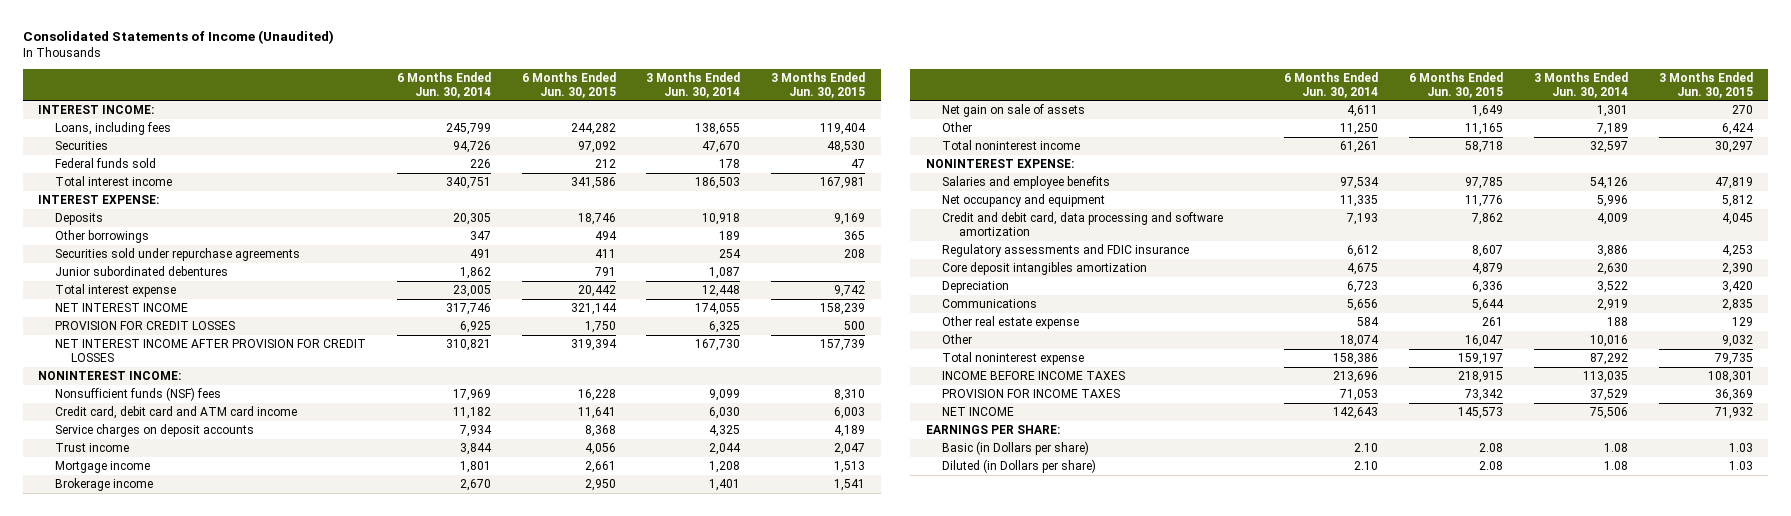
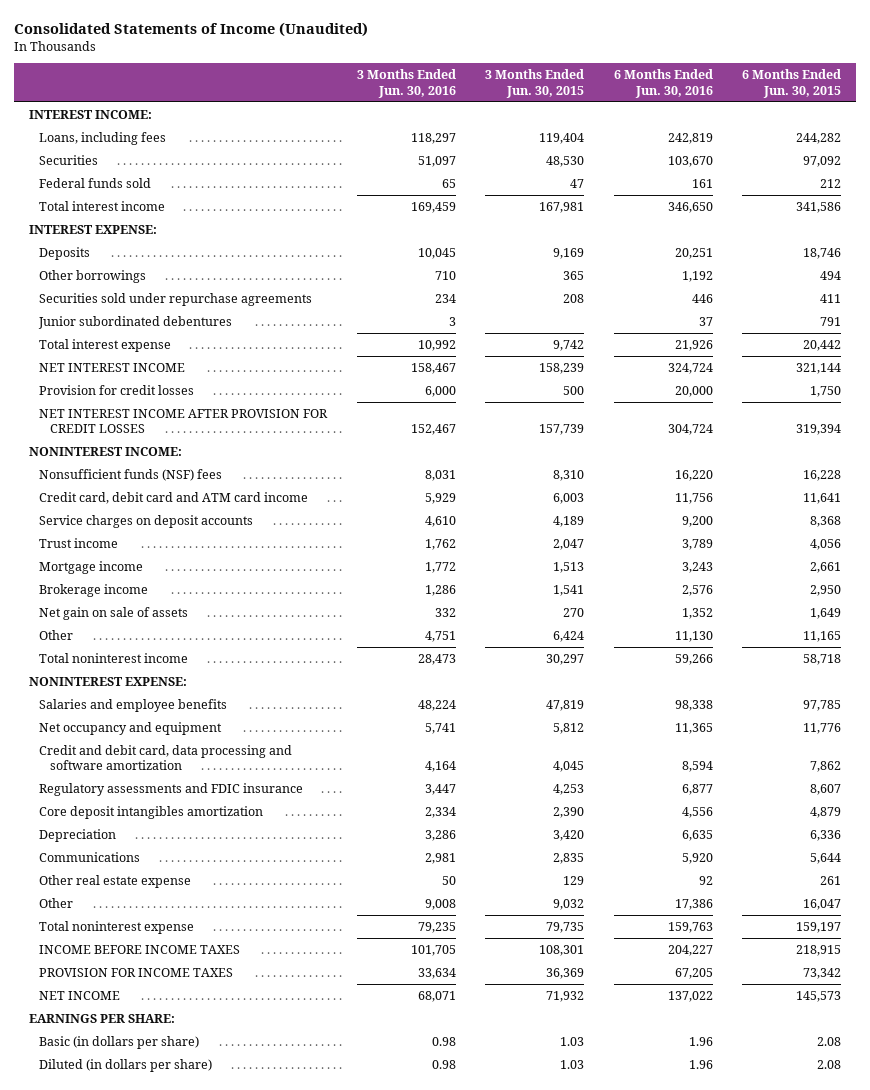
- | 6 Months Ended Jun. 30, 2014 | 6 Months Ended Jun. 30, 2015 | 3 Months Ended Jun. 30, 2014 | 3 Months Ended Jun. 30, 2015
+ | 3 Months Ended Jun. 30, 2016 | 3 Months Ended Jun. 30, 2015 | 6 Months Ended Jun. 30, 2016 | 6 Months Ended Jun. 30, 2015
- PROVISION FOR CREDIT LOSSES | 6,925 | 1,750 | 6,325 | 500
+ Provision for credit losses | 6,000 | 500 | 20,000 | 1,750
- Basic (in Dollars per share) | 2.10 | 2.08 | 1.08 | 1.03
- Diluted (in Dollars per share) | 2.10 | 2.08 | 1.08 | 1.03
+ Basic (in dollars per share) | 0.98 | 1.03 | 1.96 | 2.08
+ Diluted (in dollars per share) | 0.98 | 1.03 | 1.96 | 2.08

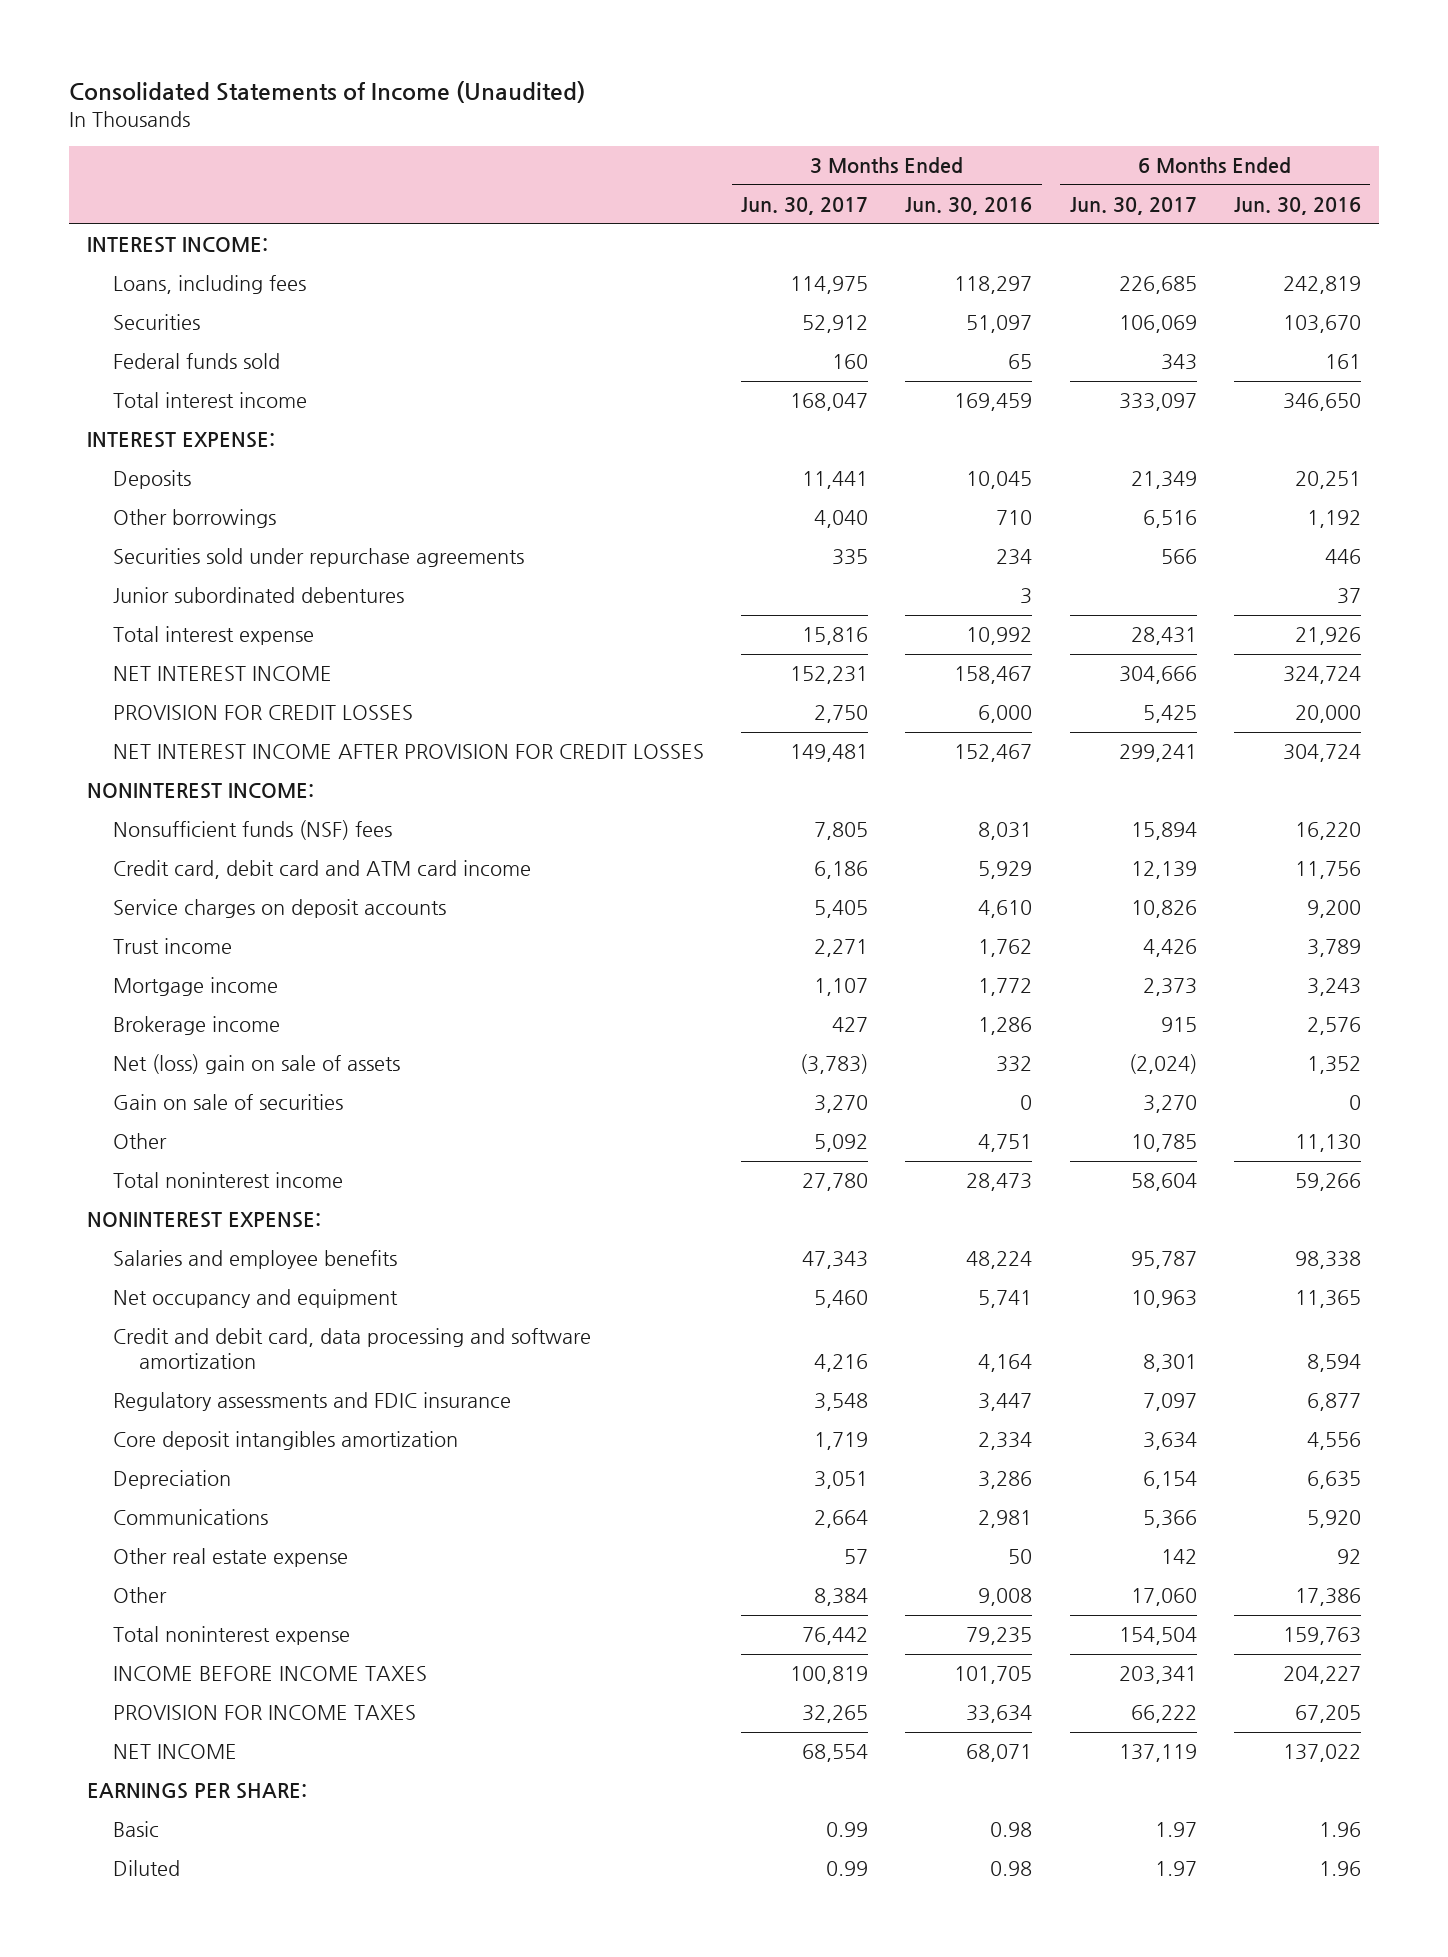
- | 3 Months Ended Jun. 30, 2016 | 3 Months Ended Jun. 30, 2015 | 6 Months Ended Jun. 30, 2016 | 6 Months Ended Jun. 30, 2015
+ | 3 Months Ended Jun. 30, 2017 | 3 Months Ended Jun. 30, 2016 | 6 Months Ended Jun. 30, 2017 | 6 Months Ended Jun. 30, 2016
- Provision for credit losses | 6,000 | 500 | 20,000 | 1,750
+ PROVISION FOR CREDIT LOSSES | 2,750 | 6,000 | 5,425 | 20,000
- Net gain on sale of assets | 332 | 270 | 1,352 | 1,649
+ Net (loss) gain on sale of assets | (3,783) | 332 | (2,024) | 1,352
+ Gain on sale of securities | 3,270 | 0 | 3,270 | 0
- Basic (in dollars per share) | 0.98 | 1.03 | 1.96 | 2.08
- Diluted (in dollars per share) | 0.98 | 1.03 | 1.96 | 2.08
+ Basic | 0.99 | 0.98 | 1.97 | 1.96
+ Diluted | 0.99 | 0.98 | 1.97 | 1.96

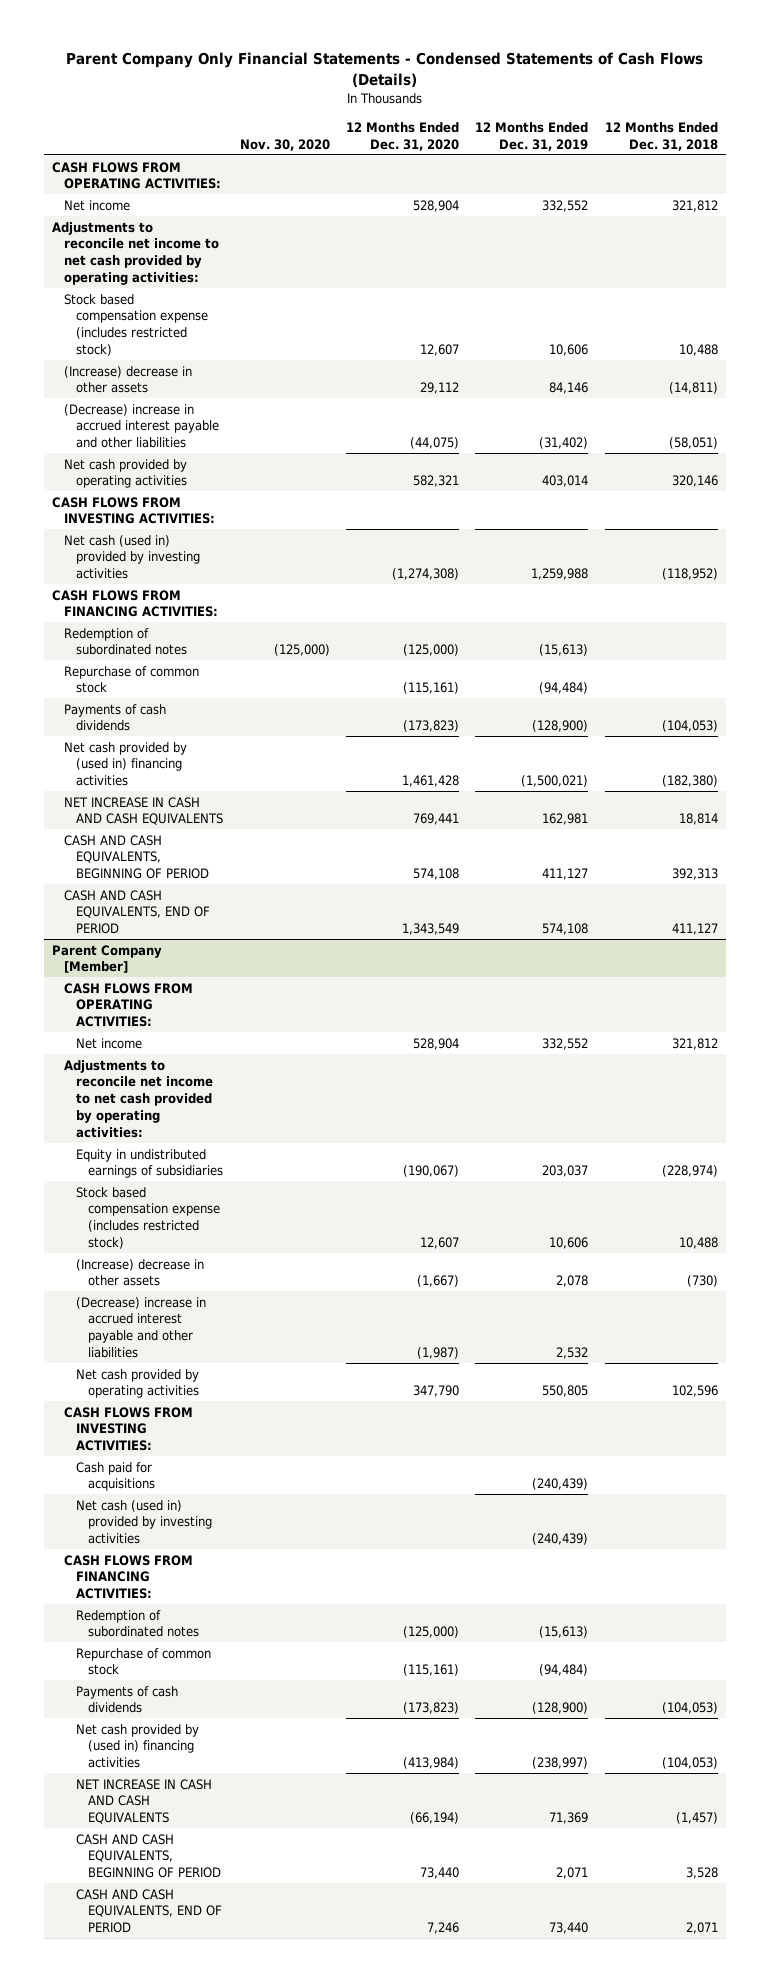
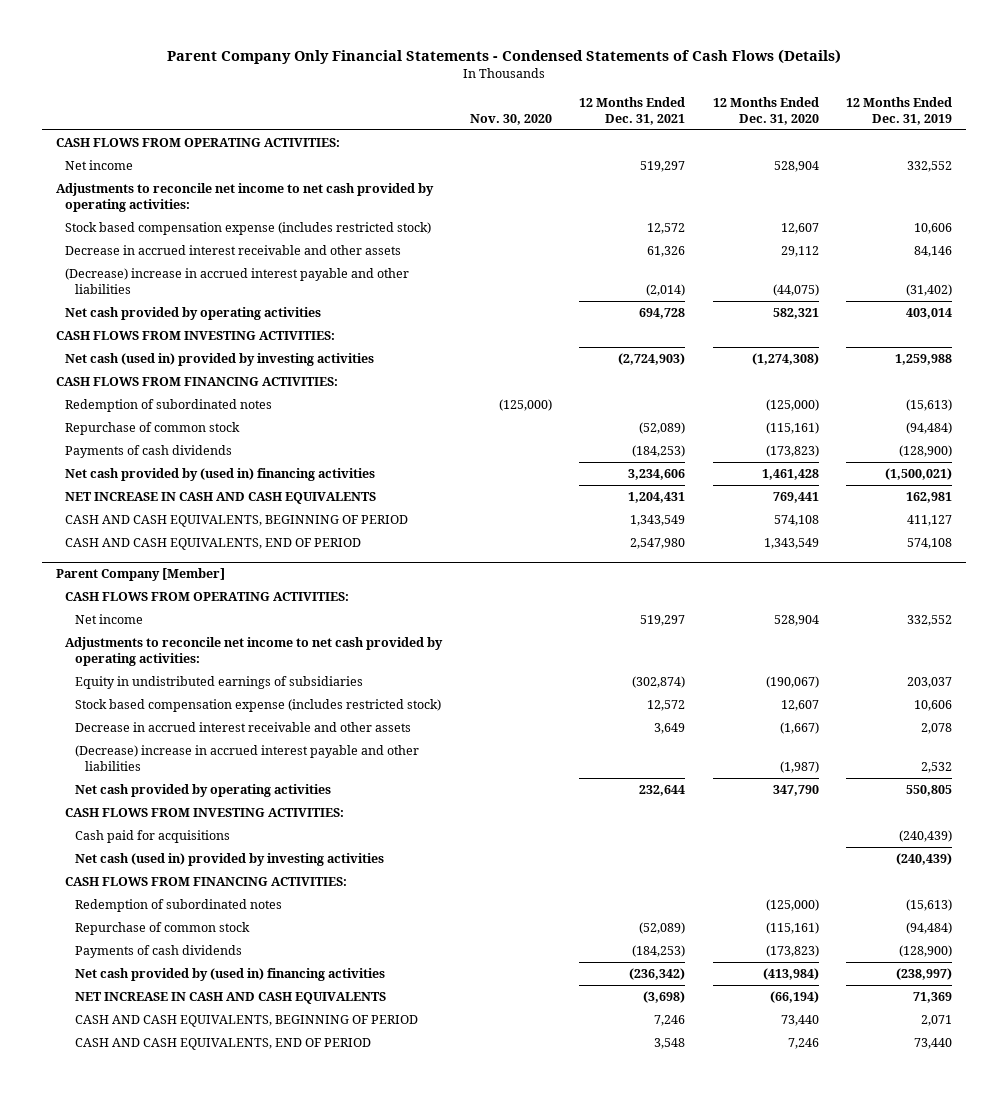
- | Nov. 30, 2020 | 12 Months Ended Dec. 31, 2020 | 12 Months Ended Dec. 31, 2019 | 12 Months Ended Dec. 31, 2018
+ | Nov. 30, 2020 | 12 Months Ended Dec. 31, 2021 | 12 Months Ended Dec. 31, 2020 | 12 Months Ended Dec. 31, 2019
- (Increase) decrease in other assets | | 29,112 | 84,146 | (14,811)
+ Decrease in accrued interest receivable and other assets | | 61,326 | 29,112 | 84,146
@ Parent Company [Member]
- (Increase) decrease in other assets | | (1,667) | 2,078 | (730)
+ Decrease in accrued interest receivable and other assets | | 3,649 | (1,667) | 2,078

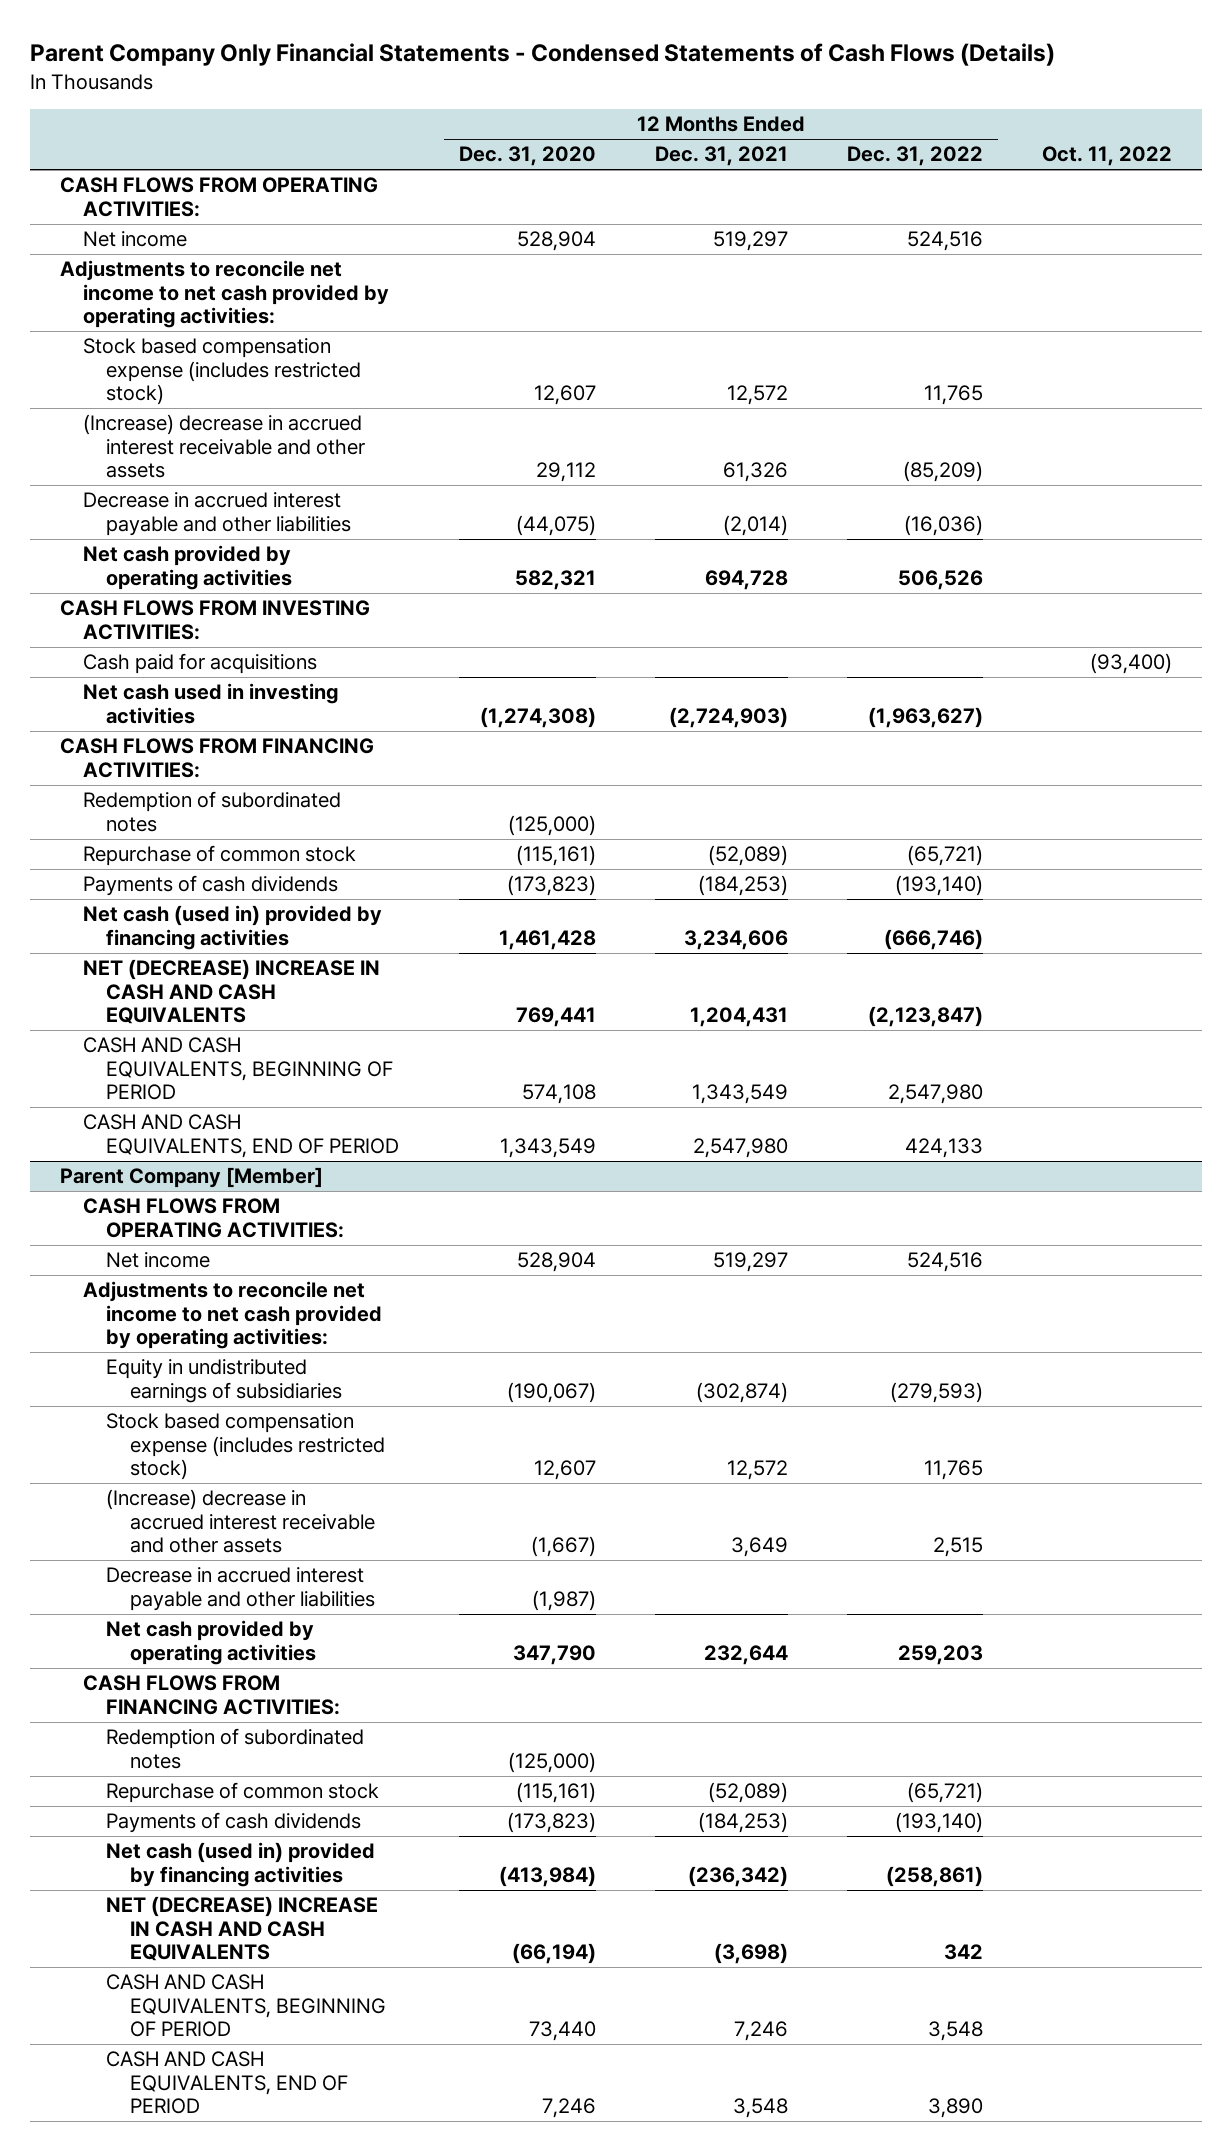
- | Nov. 30, 2020 | 12 Months Ended Dec. 31, 2021 | 12 Months Ended Dec. 31, 2020 | 12 Months Ended Dec. 31, 2019
+ | 12 Months Ended Dec. 31, 2020 | 12 Months Ended Dec. 31, 2021 | 12 Months Ended Dec. 31, 2022 | Oct. 11, 2022
- Decrease in accrued interest receivable and other assets | | 61,326 | 29,112 | 84,146
- (Decrease) increase in accrued interest payable and other liabilities | | (2,014) | (44,075) | (31,402)
+ (Increase) decrease in accrued interest receivable and other assets | 29,112 | 61,326 | (85,209) |
+ Decrease in accrued interest payable and other liabilities | (44,075) | (2,014) | (16,036) |
- Net cash (used in) provided by investing activities | | (2,724,903) | (1,274,308) | 1,259,988
+ Cash paid for acquisitions | | | | (93,400)
+ Net cash used in investing activities | (1,274,308) | (2,724,903) | (1,963,627) |
- Net cash provided by (used in) financing activities | | 3,234,606 | 1,461,428 | (1,500,021)
- NET INCREASE IN CASH AND CASH EQUIVALENTS | | 1,204,431 | 769,441 | 162,981
+ Net cash (used in) provided by financing activities | 1,461,428 | 3,234,606 | (666,746) |
+ NET (DECREASE) INCREASE IN CASH AND CASH EQUIVALENTS | 769,441 | 1,204,431 | (2,123,847) |
@ Parent Company [Member]
- Decrease in accrued interest receivable and other assets | | 3,649 | (1,667) | 2,078
- (Decrease) increase in accrued interest payable and other liabilities | | | (1,987) | 2,532
+ (Increase) decrease in accrued interest receivable and other assets | (1,667) | 3,649 | 2,515 |
+ Decrease in accrued interest payable and other liabilities | (1,987) | | |
- CASH FLOWS FROM INVESTING ACTIVITIES:
- Cash paid for acquisitions | | | | (240,439)
- Net cash (used in) provided by investing activities | | | | (240,439)
- Net cash provided by (used in) financing activities | | (236,342) | (413,984) | (238,997)
- NET INCREASE IN CASH AND CASH EQUIVALENTS | | (3,698) | (66,194) | 71,369
+ Net cash (used in) provided by financing activities | (413,984) | (236,342) | (258,861) |
+ NET (DECREASE) INCREASE IN CASH AND CASH EQUIVALENTS | (66,194) | (3,698) | 342 |

